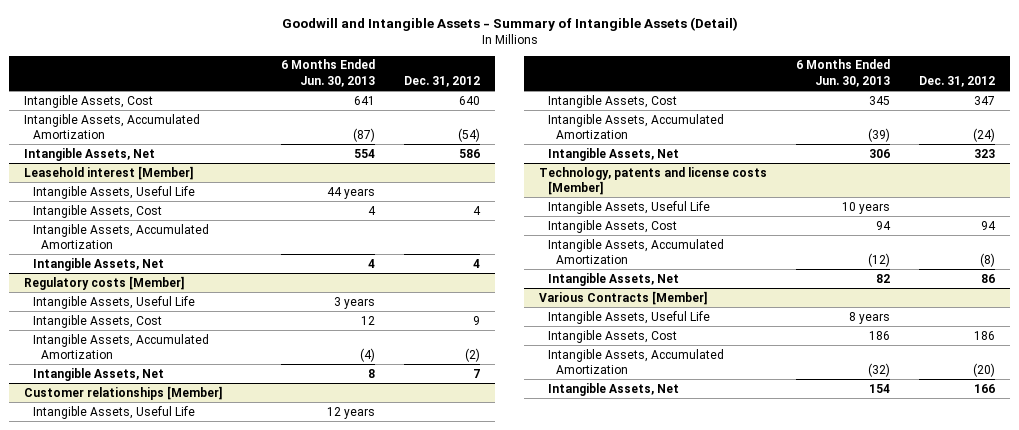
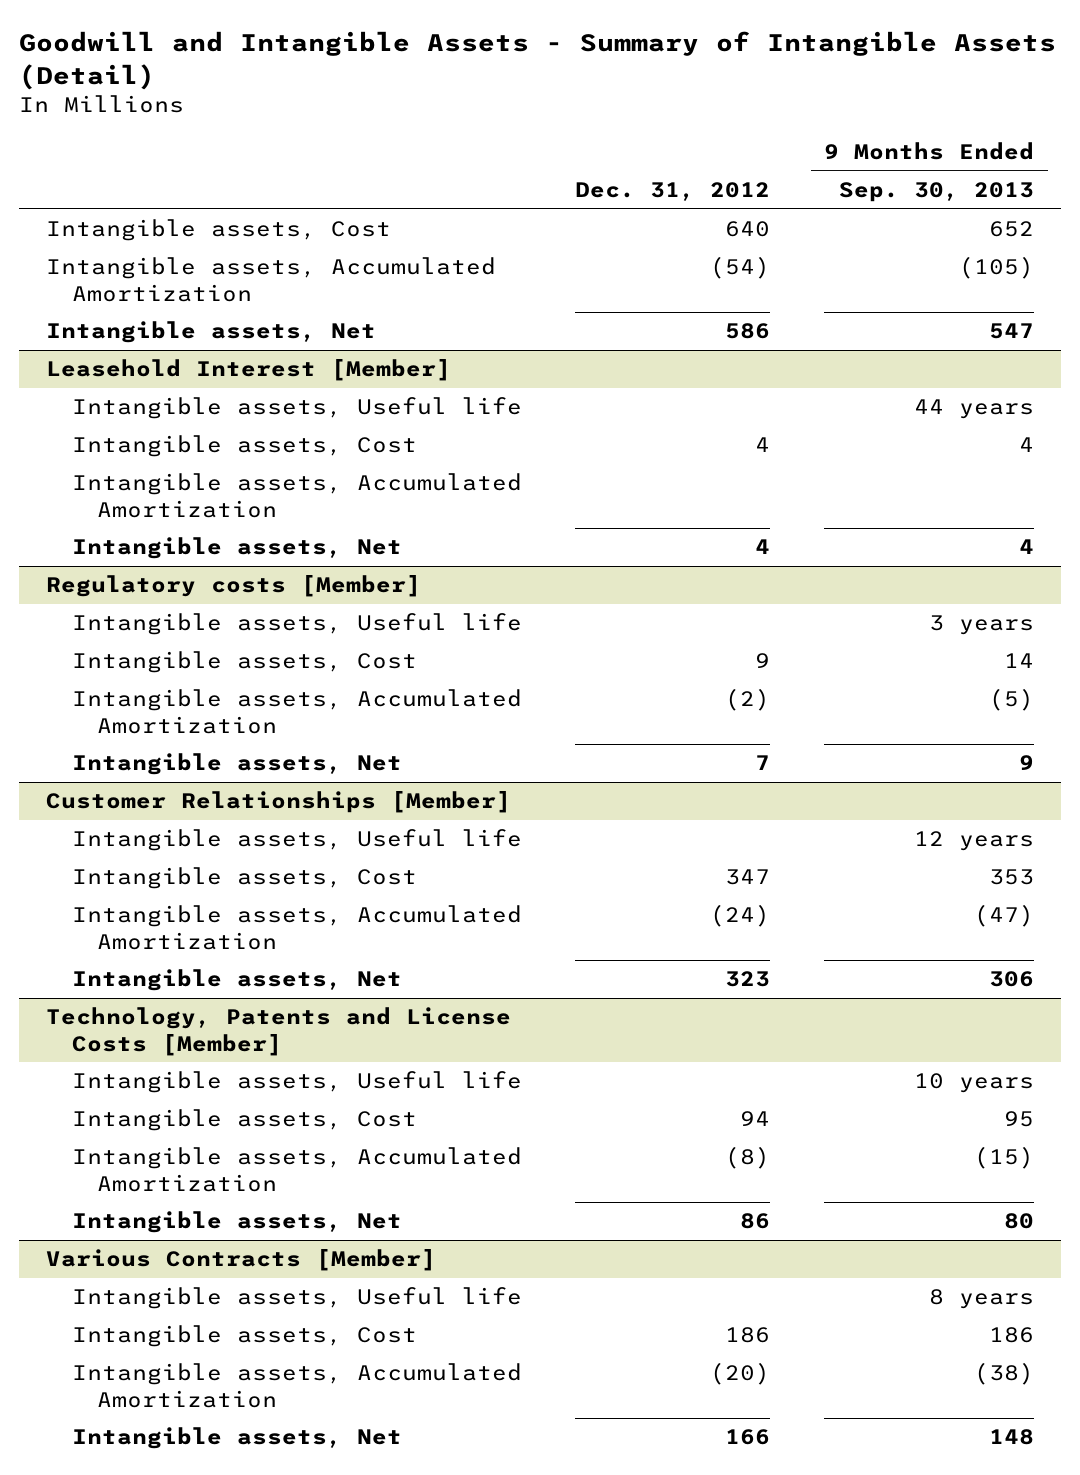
- | 6 Months Ended Jun. 30, 2013 | Dec. 31, 2012
+ | Dec. 31, 2012 | 9 Months Ended Sep. 30, 2013
- Intangible Assets, Cost | 641 | 640
- Intangible Assets, Accumulated Amortization | (87) | (54)
- Intangible Assets, Net | 554 | 586
- Leasehold interest [Member]
- Intangible Assets, Useful Life | 44 years |
- Intangible Assets, Cost | 4 | 4
- Intangible Assets, Accumulated Amortization
- Intangible Assets, Net | 4 | 4
+ Intangible assets, Cost | 640 | 652
+ Intangible assets, Accumulated Amortization | (54) | (105)
+ Intangible assets, Net | 586 | 547
+ Leasehold Interest [Member]
+ Intangible assets, Useful life | | 44 years
+ Intangible assets, Cost | 4 | 4
+ Intangible assets, Accumulated Amortization
+ Intangible assets, Net | 4 | 4
@ Regulatory costs [Member]
- Intangible Assets, Useful Life | 3 years |
- Intangible Assets, Cost | 12 | 9
- Intangible Assets, Accumulated Amortization | (4) | (2)
- Intangible Assets, Net | 8 | 7
- Customer relationships [Member]
- Intangible Assets, Useful Life | 12 years |
- Intangible Assets, Cost | 345 | 347
- Intangible Assets, Accumulated Amortization | (39) | (24)
- Intangible Assets, Net | 306 | 323
- Technology, patents and license costs [Member]
- Intangible Assets, Useful Life | 10 years |
- Intangible Assets, Cost | 94 | 94
- Intangible Assets, Accumulated Amortization | (12) | (8)
- Intangible Assets, Net | 82 | 86
@ Regulatory costs [Member]
+ Intangible assets, Useful life | | 3 years
+ Intangible assets, Cost | 9 | 14
+ Intangible assets, Accumulated Amortization | (2) | (5)
+ Intangible assets, Net | 7 | 9
+ Customer Relationships [Member]
+ Intangible assets, Useful life | | 12 years
+ Intangible assets, Cost | 347 | 353
+ Intangible assets, Accumulated Amortization | (24) | (47)
+ Intangible assets, Net | 323 | 306
+ Technology, Patents and License Costs [Member]
+ Intangible assets, Useful life | | 10 years
+ Intangible assets, Cost | 94 | 95
+ Intangible assets, Accumulated Amortization | (8) | (15)
+ Intangible assets, Net | 86 | 80
@ Various Contracts [Member]
- Intangible Assets, Useful Life | 8 years |
- Intangible Assets, Cost | 186 | 186
- Intangible Assets, Accumulated Amortization | (32) | (20)
- Intangible Assets, Net | 154 | 166
+ Intangible assets, Useful life | | 8 years
+ Intangible assets, Cost | 186 | 186
+ Intangible assets, Accumulated Amortization | (20) | (38)
+ Intangible assets, Net | 166 | 148

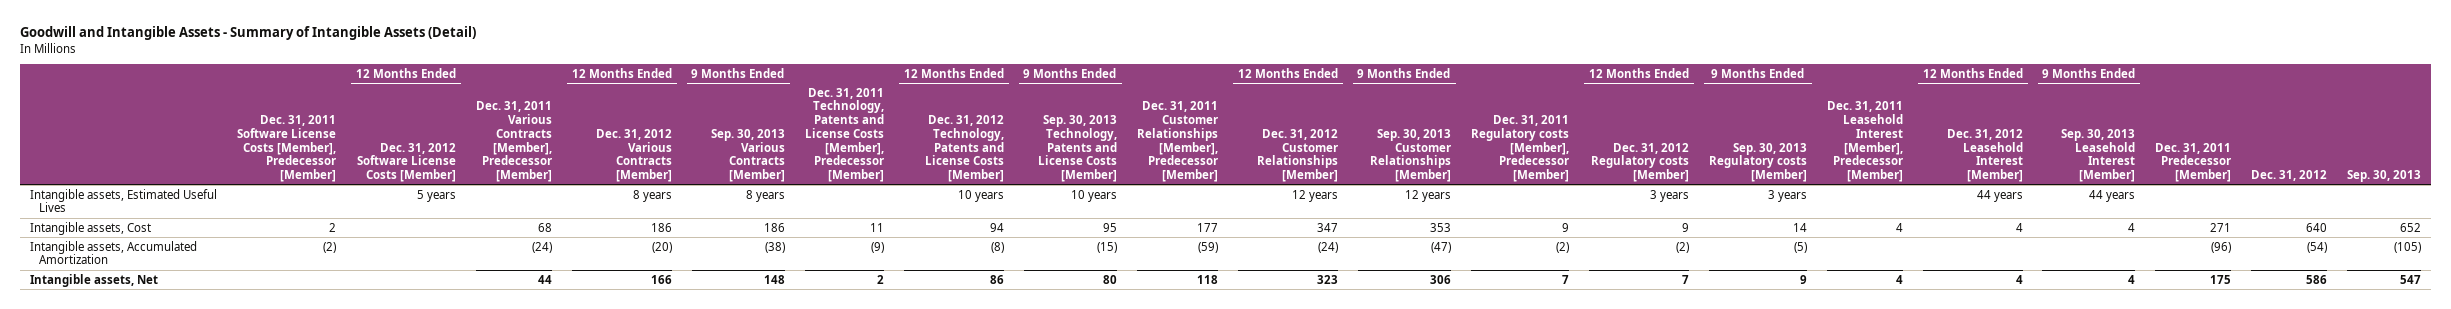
- | Dec. 31, 2012 | 9 Months Ended Sep. 30, 2013
+ | Dec. 31, 2011 Software License Costs [Member], Predecessor [Member] | 12 Months Ended Dec. 31, 2012 Software License Costs [Member] | Dec. 31, 2011 Various Contracts [Member], Predecessor [Member] | 12 Months Ended Dec. 31, 2012 Various Contracts [Member] | 9 Months Ended Sep. 30, 2013 Various Contracts [Member] | Dec. 31, 2011 Technology, Patents and License Costs [Member], Predecessor [Member] | 12 Months Ended Dec. 31, 2012 Technology, Patents and License Costs [Member] | 9 Months Ended Sep. 30, 2013 Technology, Patents and License Costs [Member] | Dec. 31, 2011 Customer Relationships [Member], Predecessor [Member] | 12 Months Ended Dec. 31, 2012 Customer Relationships [Member] | 9 Months Ended Sep. 30, 2013 Customer Relationships [Member] | Dec. 31, 2011 Regulatory costs [Member], Predecessor [Member] | 12 Months Ended Dec. 31, 2012 Regulatory costs [Member] | 9 Months Ended Sep. 30, 2013 Regulatory costs [Member] | Dec. 31, 2011 Leasehold Interest [Member], Predecessor [Member] | 12 Months Ended Dec. 31, 2012 Leasehold Interest [Member] | 9 Months Ended Sep. 30, 2013 Leasehold Interest [Member] | Dec. 31, 2011 Predecessor [Member] | Dec. 31, 2012 | Sep. 30, 2013
+ Intangible assets, Estimated Useful Lives | | 5 years | | 8 years | 8 years | | 10 years | 10 years | | 12 years | 12 years | | 3 years | 3 years | | 44 years | 44 years | | |
- Leasehold Interest [Member]
- Intangible assets, Useful life | | 44 years
- Intangible assets, Cost | 4 | 4
- Intangible assets, Accumulated Amortization
- Intangible assets, Net | 4 | 4
- Regulatory costs [Member]
- Intangible assets, Useful life | | 3 years
- Intangible assets, Cost | 9 | 14
- Intangible assets, Accumulated Amortization | (2) | (5)
- Intangible assets, Net | 7 | 9
- Customer Relationships [Member]
- Intangible assets, Useful life | | 12 years
- Intangible assets, Cost | 347 | 353
- Intangible assets, Accumulated Amortization | (24) | (47)
- Intangible assets, Net | 323 | 306
- Technology, Patents and License Costs [Member]
- Intangible assets, Useful life | | 10 years
- Intangible assets, Cost | 94 | 95
- Intangible assets, Accumulated Amortization | (8) | (15)
- Intangible assets, Net | 86 | 80
- Various Contracts [Member]
- Intangible assets, Useful life | | 8 years
- Intangible assets, Cost | 186 | 186
- Intangible assets, Accumulated Amortization | (20) | (38)
- Intangible assets, Net | 166 | 148

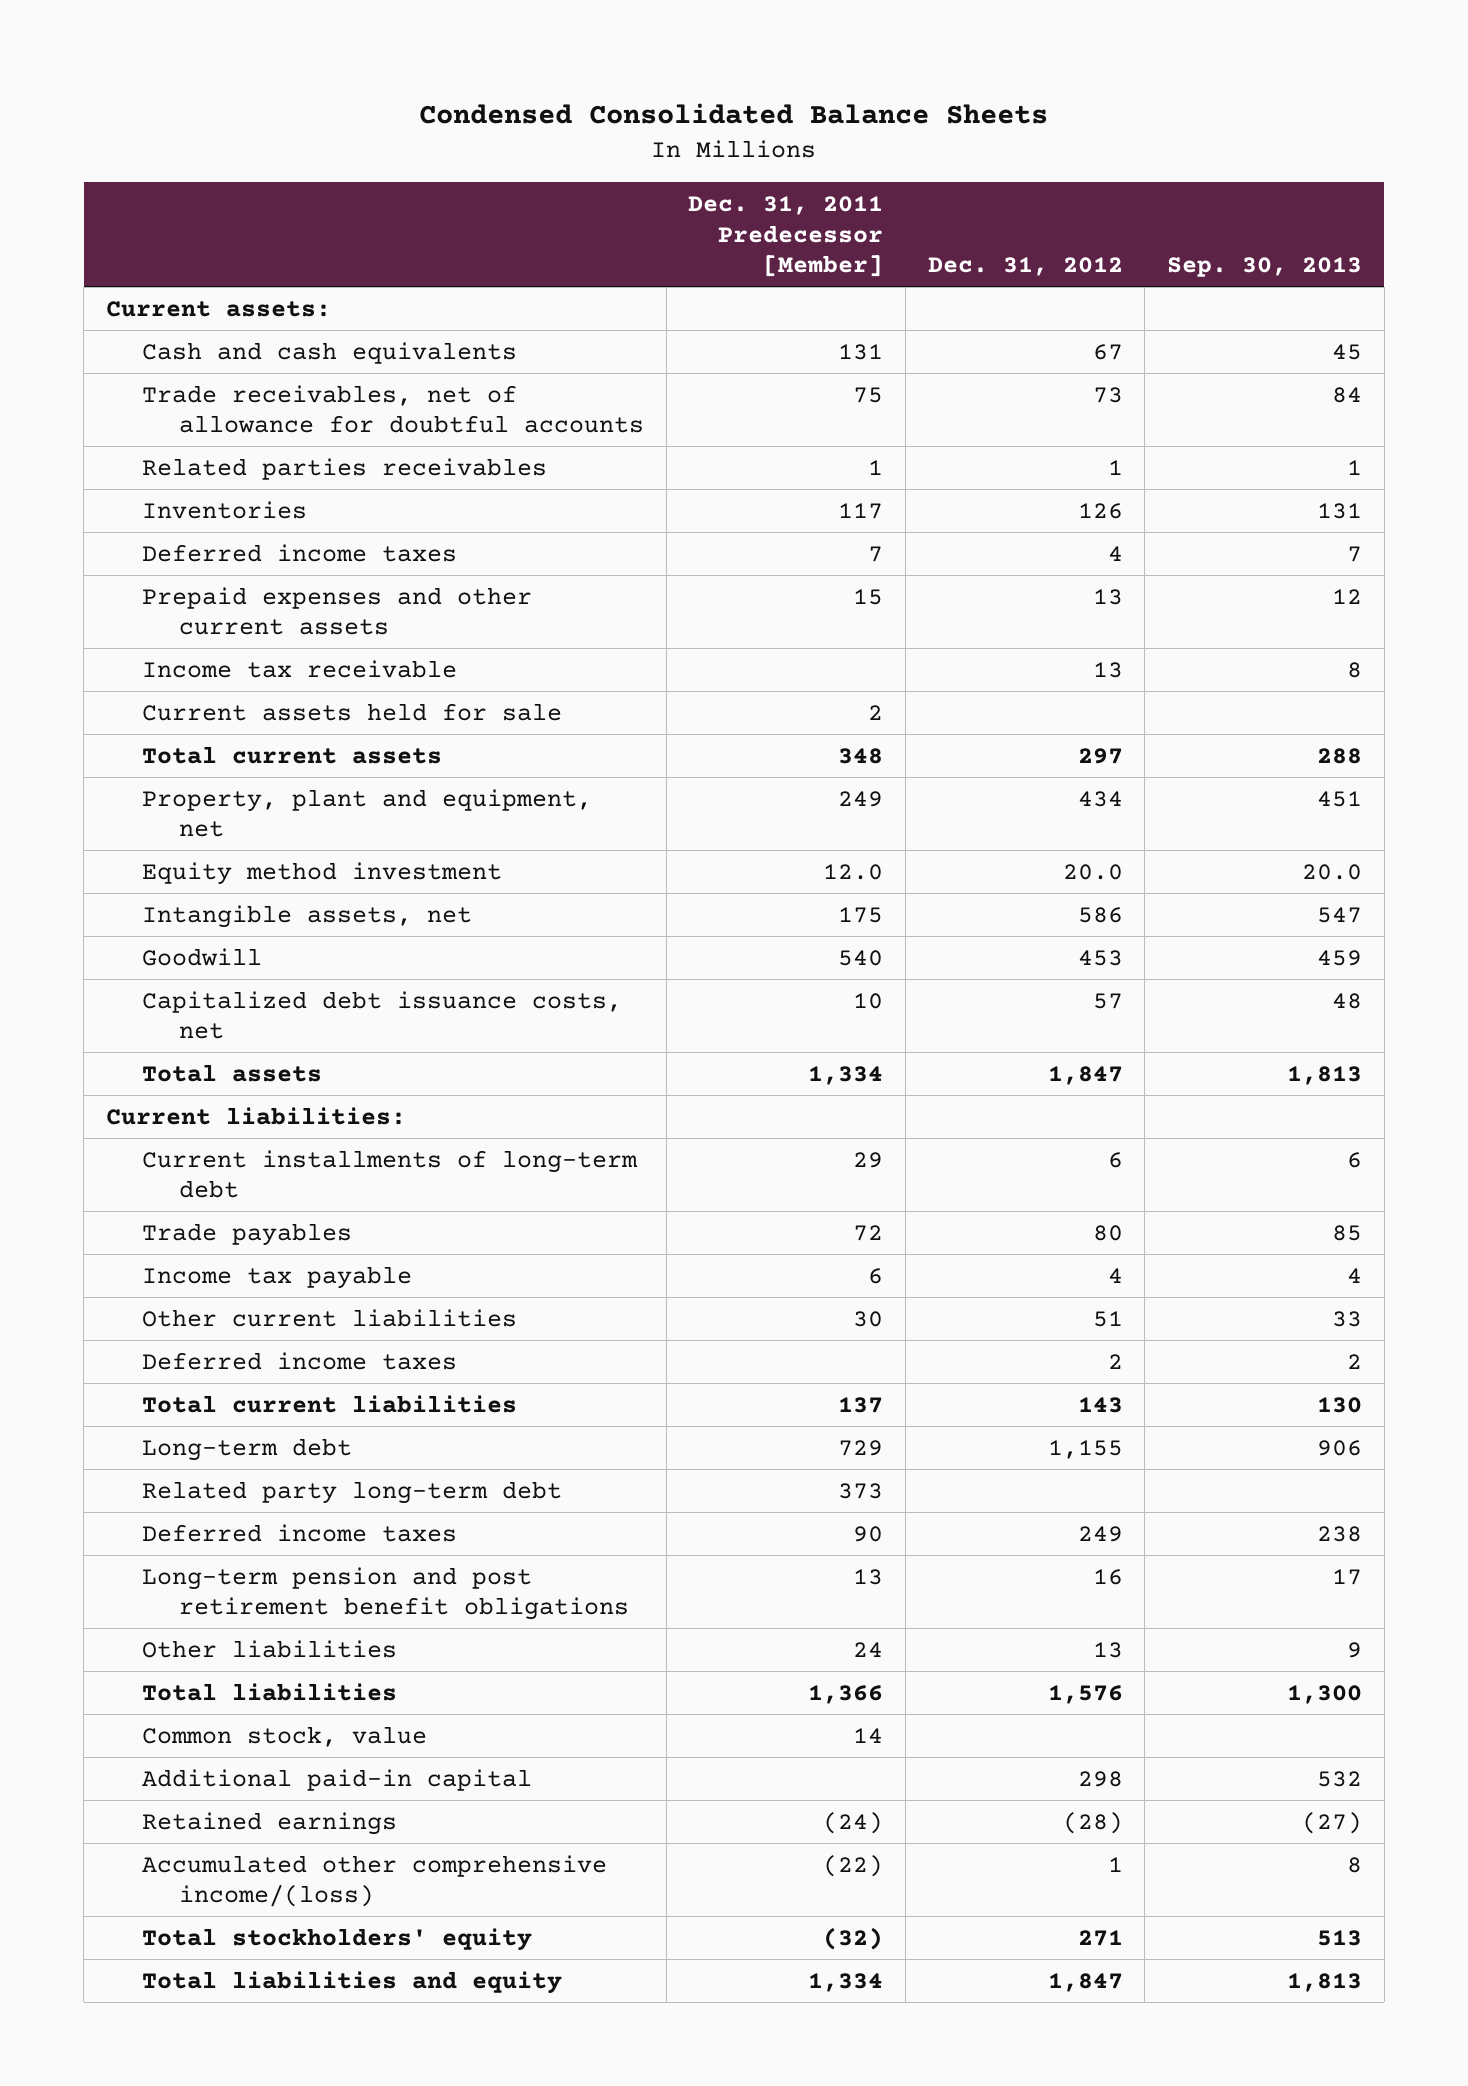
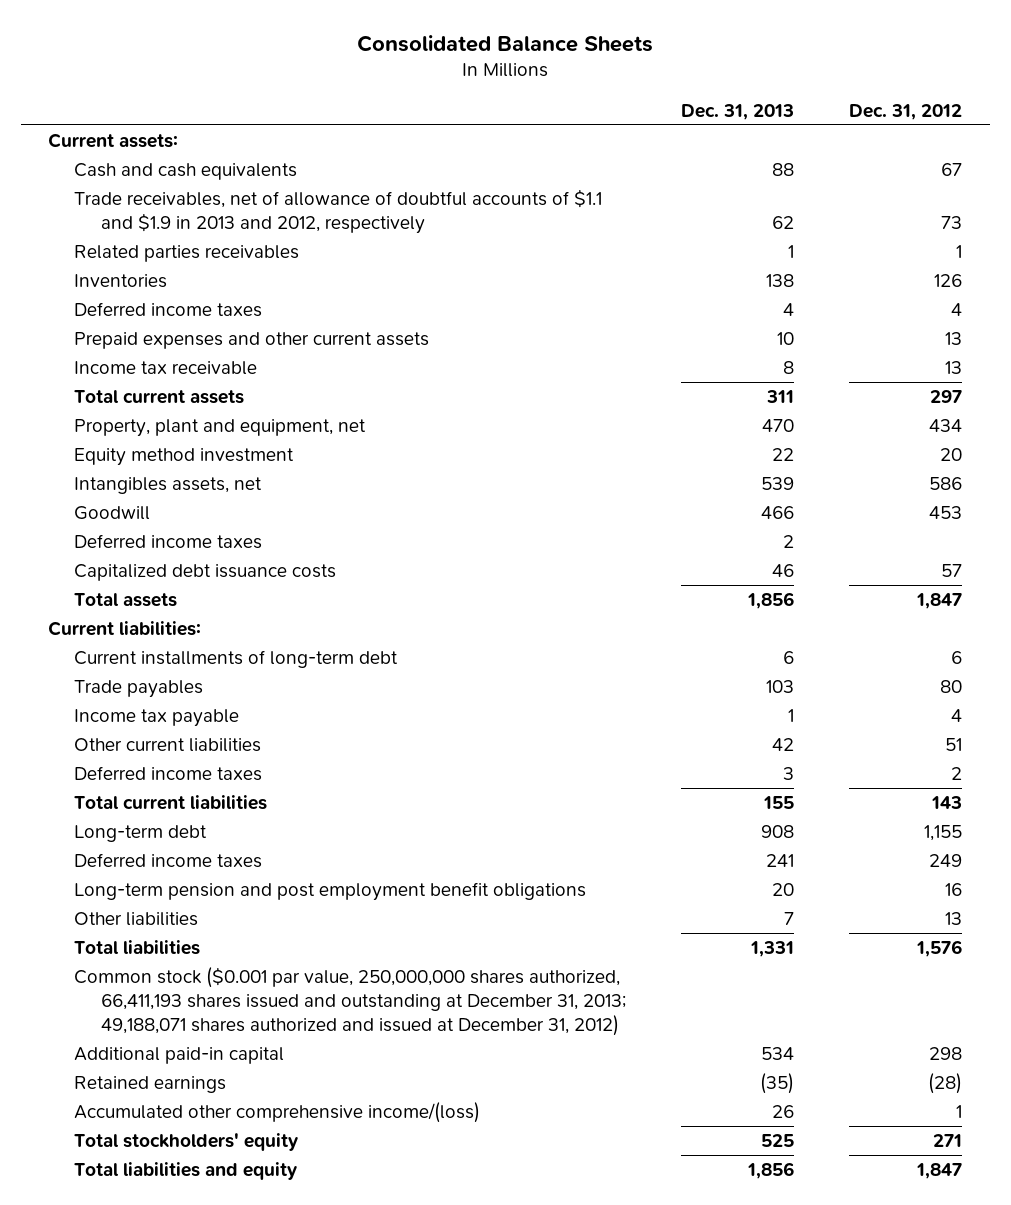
- Condensed Consolidated Balance Sheets
+ Consolidated Balance Sheets
- | Dec. 31, 2011 Predecessor [Member] | Dec. 31, 2012 | Sep. 30, 2013
+ | Dec. 31, 2013 | Dec. 31, 2012
- Trade receivables, net of allowance for doubtful accounts | 75 | 73 | 84
+ Trade receivables, net of allowance of doubtful accounts of $1.1 and $1.9 in 2013 and 2012, respectively | 62 | 73
- Current assets held for sale | 2 | |
- Equity method investment | 12.0 | 20.0 | 20.0
- Intangible assets, net | 175 | 586 | 547
+ Equity method investment | 22 | 20
+ Intangibles assets, net | 539 | 586
- Capitalized debt issuance costs, net | 10 | 57 | 48
+ Deferred income taxes | 2 |
+ Capitalized debt issuance costs | 46 | 57
- Related party long-term debt | 373 | |
- Long-term pension and post retirement benefit obligations | 13 | 16 | 17
+ Long-term pension and post employment benefit obligations | 20 | 16
- Common stock, value | 14 | |
+ Common stock ($0.001 par value, 250,000,000 shares authorized, 66,411,193 shares issued and outstanding at December 31, 2013; 49,188,071 shares authorized and issued at December 31, 2012)

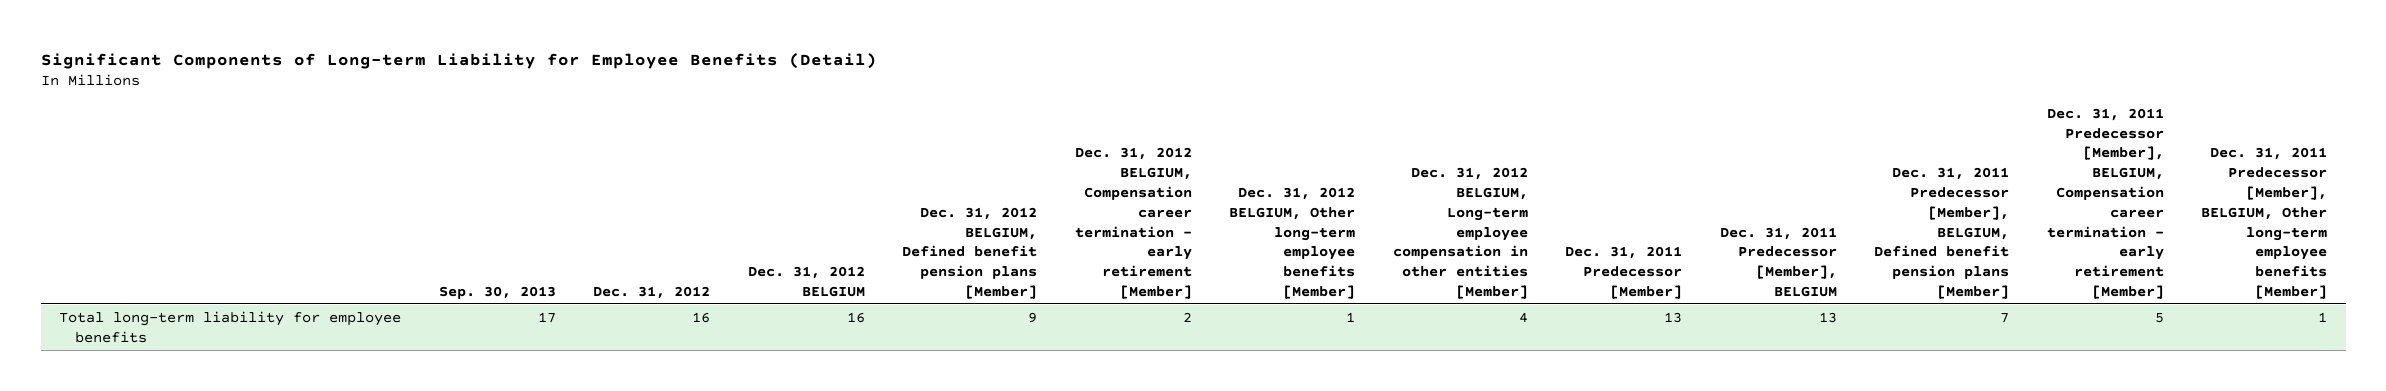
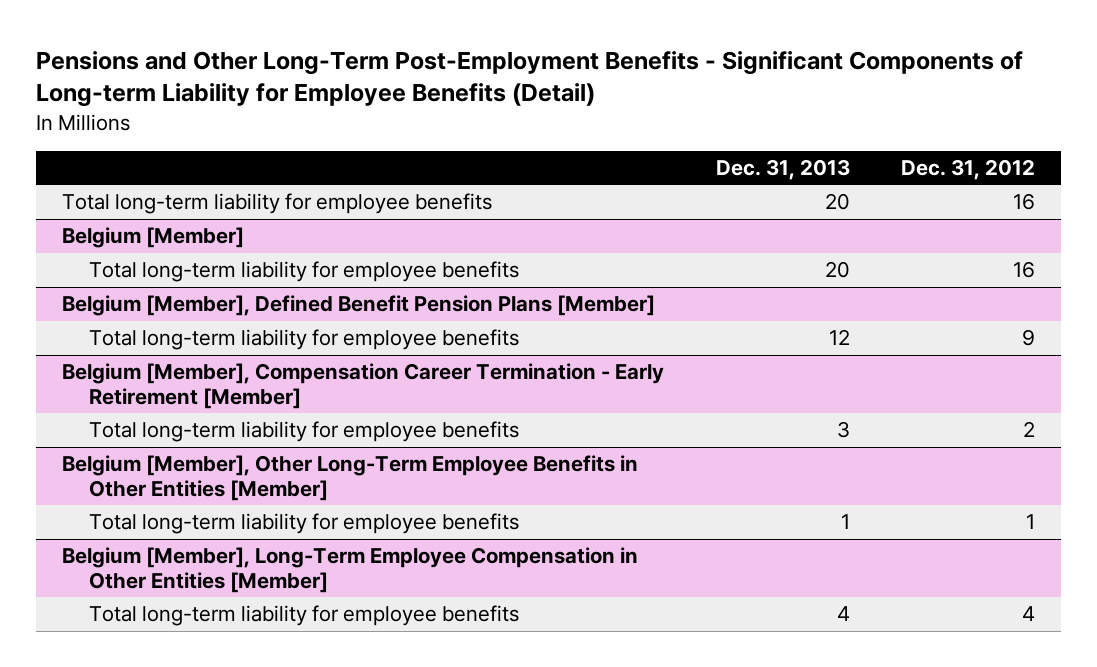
- Significant Components of Long-term Liability for Employee Benefits (Detail)
+ Pensions and Other Long-Term Post-Employment Benefits - Significant Components of Long-term Liability for Employee Benefits (Detail)
- | Sep. 30, 2013 | Dec. 31, 2012 | Dec. 31, 2012 BELGIUM | Dec. 31, 2012 BELGIUM, Defined benefit pension plans [Member] | Dec. 31, 2012 BELGIUM, Compensation career termination - early retirement [Member] | Dec. 31, 2012 BELGIUM, Other long-term employee benefits [Member] | Dec. 31, 2012 BELGIUM, Long-term employee compensation in other entities [Member] | Dec. 31, 2011 Predecessor [Member] | Dec. 31, 2011 Predecessor [Member], BELGIUM | Dec. 31, 2011 Predecessor [Member], BELGIUM, Defined benefit pension plans [Member] | Dec. 31, 2011 Predecessor [Member], BELGIUM, Compensation career termination - early retirement [Member] | Dec. 31, 2011 Predecessor [Member], BELGIUM, Other long-term employee benefits [Member]
+ | Dec. 31, 2013 | Dec. 31, 2012
+ Belgium [Member]
+ Total long-term liability for employee benefits | 20 | 16
+ Belgium [Member], Defined Benefit Pension Plans [Member]
+ Total long-term liability for employee benefits | 12 | 9
+ Belgium [Member], Compensation Career Termination - Early Retirement [Member]
+ Total long-term liability for employee benefits | 3 | 2
+ Belgium [Member], Other Long-Term Employee Benefits in Other Entities [Member]
+ Total long-term liability for employee benefits | 1 | 1
+ Belgium [Member], Long-Term Employee Compensation in Other Entities [Member]
+ Total long-term liability for employee benefits | 4 | 4

